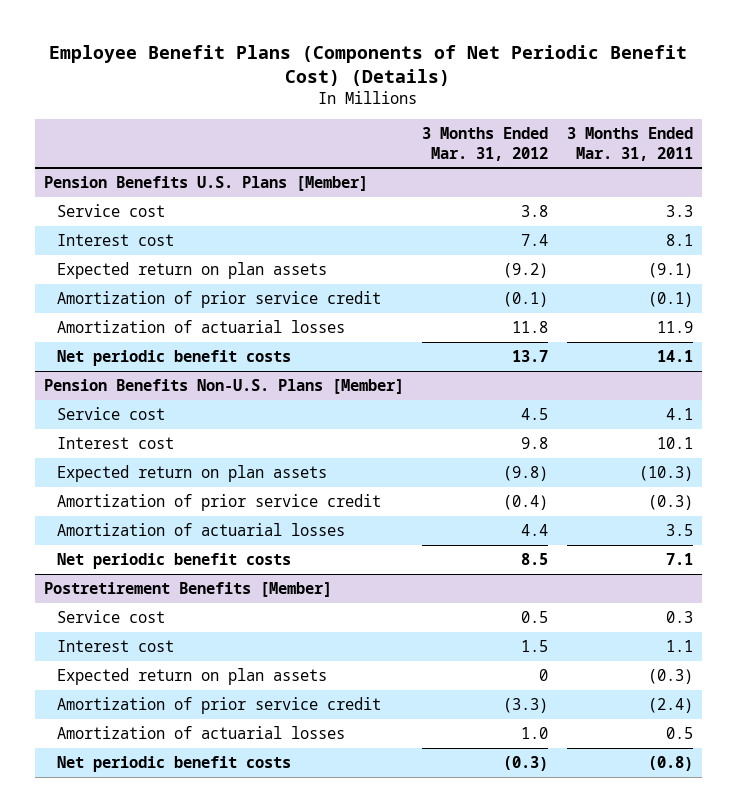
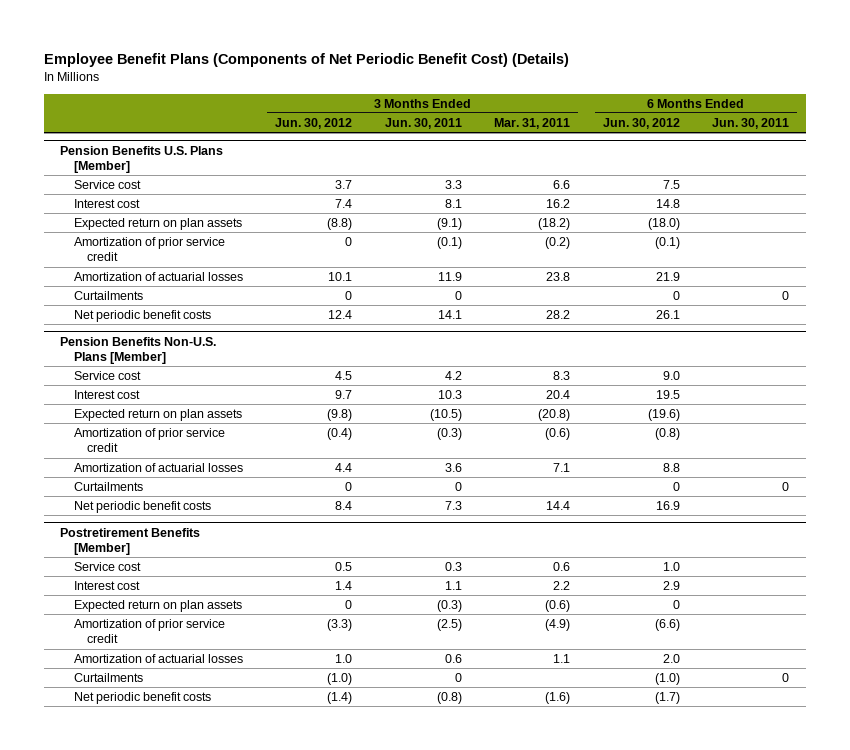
- | 3 Months Ended Mar. 31, 2012 | 3 Months Ended Mar. 31, 2011
+ | 3 Months Ended Jun. 30, 2012 | 3 Months Ended Jun. 30, 2011 | 3 Months Ended Mar. 31, 2011 | 6 Months Ended Jun. 30, 2012 | 6 Months Ended Jun. 30, 2011
@ Pension Benefits U.S. Plans [Member]
- Service cost | 3.8 | 3.3
- Interest cost | 7.4 | 8.1
- Expected return on plan assets | (9.2) | (9.1)
- Amortization of prior service credit | (0.1) | (0.1)
- Amortization of actuarial losses | 11.8 | 11.9
- Net periodic benefit costs | 13.7 | 14.1
+ Service cost | 3.7 | 3.3 | 6.6 | 7.5 |
+ Interest cost | 7.4 | 8.1 | 16.2 | 14.8 |
+ Expected return on plan assets | (8.8) | (9.1) | (18.2) | (18.0) |
+ Amortization of prior service credit | 0 | (0.1) | (0.2) | (0.1) |
+ Amortization of actuarial losses | 10.1 | 11.9 | 23.8 | 21.9 |
+ Curtailments | 0 | 0 | | 0 | 0
+ Net periodic benefit costs | 12.4 | 14.1 | 28.2 | 26.1 |
@ Pension Benefits Non-U.S. Plans [Member]
- Service cost | 4.5 | 4.1
- Interest cost | 9.8 | 10.1
- Expected return on plan assets | (9.8) | (10.3)
- Amortization of prior service credit | (0.4) | (0.3)
- Amortization of actuarial losses | 4.4 | 3.5
- Net periodic benefit costs | 8.5 | 7.1
+ Service cost | 4.5 | 4.2 | 8.3 | 9.0 |
+ Interest cost | 9.7 | 10.3 | 20.4 | 19.5 |
+ Expected return on plan assets | (9.8) | (10.5) | (20.8) | (19.6) |
+ Amortization of prior service credit | (0.4) | (0.3) | (0.6) | (0.8) |
+ Amortization of actuarial losses | 4.4 | 3.6 | 7.1 | 8.8 |
+ Curtailments | 0 | 0 | | 0 | 0
+ Net periodic benefit costs | 8.4 | 7.3 | 14.4 | 16.9 |
@ Postretirement Benefits [Member]
- Service cost | 0.5 | 0.3
- Interest cost | 1.5 | 1.1
- Expected return on plan assets | 0 | (0.3)
- Amortization of prior service credit | (3.3) | (2.4)
- Amortization of actuarial losses | 1.0 | 0.5
- Net periodic benefit costs | (0.3) | (0.8)
+ Service cost | 0.5 | 0.3 | 0.6 | 1.0 |
+ Interest cost | 1.4 | 1.1 | 2.2 | 2.9 |
+ Expected return on plan assets | 0 | (0.3) | (0.6) | 0 |
+ Amortization of prior service credit | (3.3) | (2.5) | (4.9) | (6.6) |
+ Amortization of actuarial losses | 1.0 | 0.6 | 1.1 | 2.0 |
+ Curtailments | (1.0) | 0 | | (1.0) | 0
+ Net periodic benefit costs | (1.4) | (0.8) | (1.6) | (1.7) |

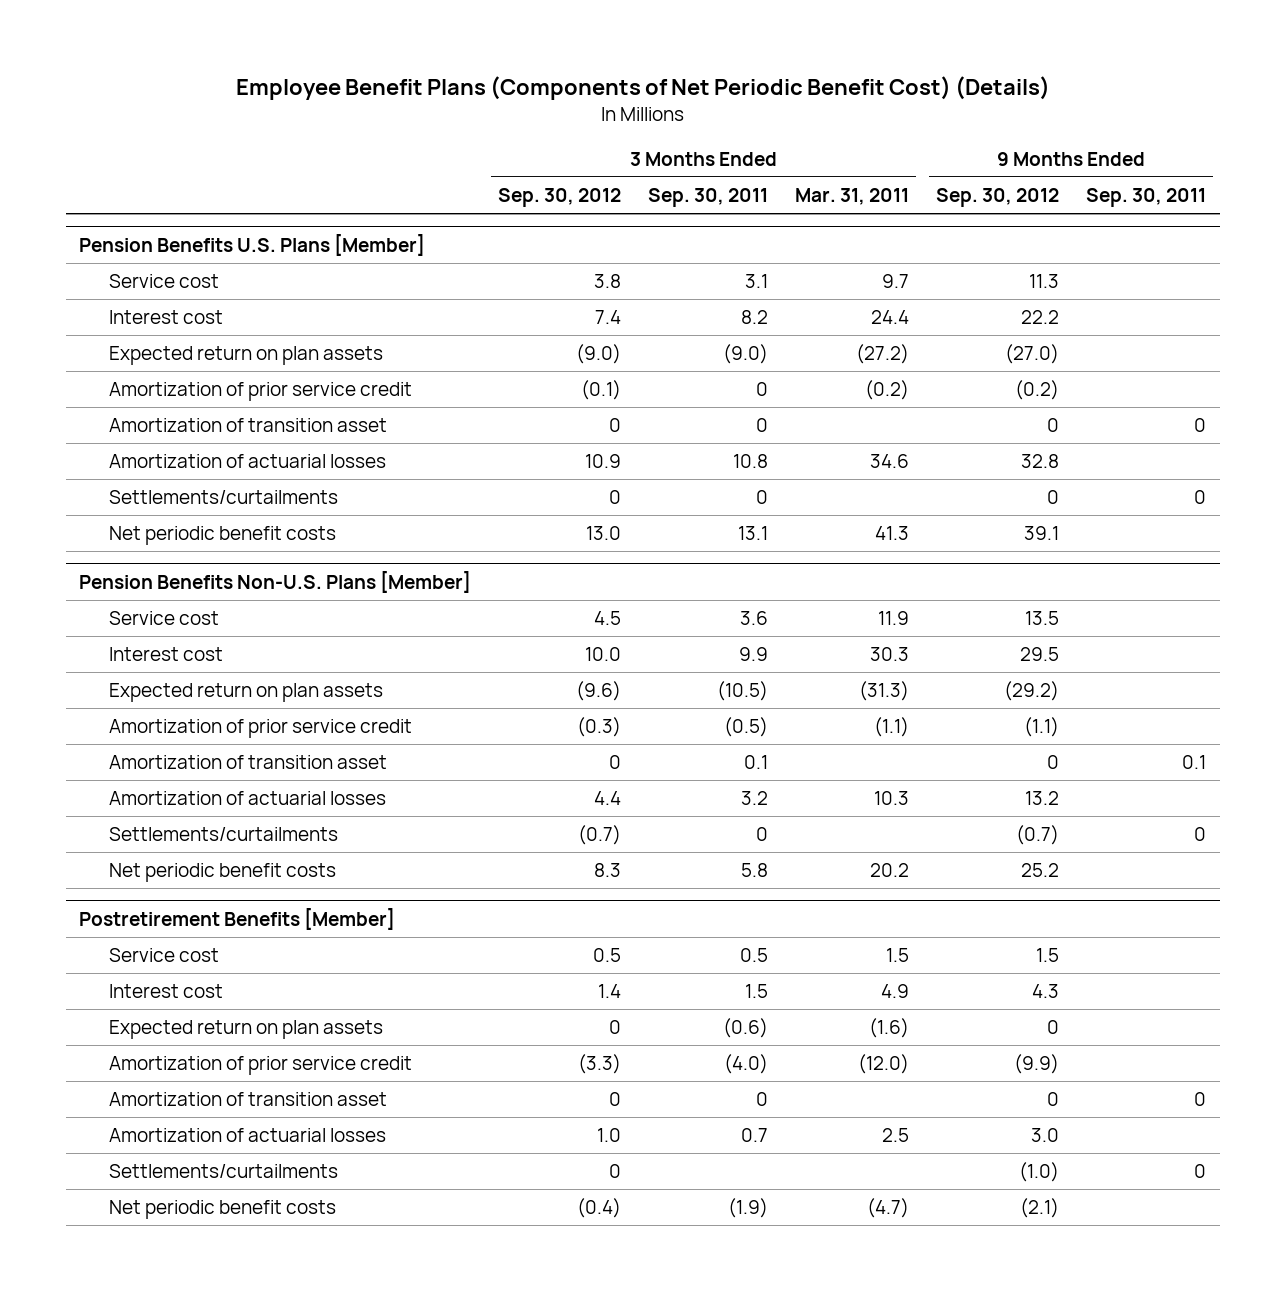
- | 3 Months Ended Jun. 30, 2012 | 3 Months Ended Jun. 30, 2011 | 3 Months Ended Mar. 31, 2011 | 6 Months Ended Jun. 30, 2012 | 6 Months Ended Jun. 30, 2011
+ | 3 Months Ended Sep. 30, 2012 | 3 Months Ended Sep. 30, 2011 | 3 Months Ended Mar. 31, 2011 | 9 Months Ended Sep. 30, 2012 | 9 Months Ended Sep. 30, 2011
@ Pension Benefits U.S. Plans [Member]
- Service cost | 3.7 | 3.3 | 6.6 | 7.5 |
- Interest cost | 7.4 | 8.1 | 16.2 | 14.8 |
- Expected return on plan assets | (8.8) | (9.1) | (18.2) | (18.0) |
+ Service cost | 3.8 | 3.1 | 9.7 | 11.3 |
+ Interest cost | 7.4 | 8.2 | 24.4 | 22.2 |
+ Expected return on plan assets | (9.0) | (9.0) | (27.2) | (27.0) |
- Amortization of actuarial losses | 10.1 | 11.9 | 23.8 | 21.9 |
- Curtailments | 0 | 0 | | 0 | 0
- Net periodic benefit costs | 12.4 | 14.1 | 28.2 | 26.1 |
+ Amortization of transition asset | 0 | 0 | | 0 | 0
+ Amortization of actuarial losses | 10.9 | 10.8 | 34.6 | 32.8 |
+ Settlements/curtailments | 0 | 0 | | 0 | 0
+ Net periodic benefit costs | 13.0 | 13.1 | 41.3 | 39.1 |
@ Pension Benefits Non-U.S. Plans [Member]
- Service cost | 4.5 | 4.2 | 8.3 | 9.0 |
- Interest cost | 9.7 | 10.3 | 20.4 | 19.5 |
- Expected return on plan assets | (9.8) | (10.5) | (20.8) | (19.6) |
- Amortization of prior service credit | (0.4) | (0.3) | (0.6) | (0.8) |
- Amortization of actuarial losses | 4.4 | 3.6 | 7.1 | 8.8 |
- Curtailments | 0 | 0 | | 0 | 0
- Net periodic benefit costs | 8.4 | 7.3 | 14.4 | 16.9 |
+ Service cost | 4.5 | 3.6 | 11.9 | 13.5 |
+ Interest cost | 10.0 | 9.9 | 30.3 | 29.5 |
+ Expected return on plan assets | (9.6) | (10.5) | (31.3) | (29.2) |
+ Amortization of prior service credit | (0.3) | (0.5) | (1.1) | (1.1) |
+ Amortization of transition asset | 0 | 0.1 | | 0 | 0.1
+ Amortization of actuarial losses | 4.4 | 3.2 | 10.3 | 13.2 |
+ Settlements/curtailments | (0.7) | 0 | | (0.7) | 0
+ Net periodic benefit costs | 8.3 | 5.8 | 20.2 | 25.2 |
@ Postretirement Benefits [Member]
- Service cost | 0.5 | 0.3 | 0.6 | 1.0 |
- Interest cost | 1.4 | 1.1 | 2.2 | 2.9 |
- Expected return on plan assets | 0 | (0.3) | (0.6) | 0 |
- Amortization of prior service credit | (3.3) | (2.5) | (4.9) | (6.6) |
- Amortization of actuarial losses | 1.0 | 0.6 | 1.1 | 2.0 |
- Curtailments | (1.0) | 0 | | (1.0) | 0
- Net periodic benefit costs | (1.4) | (0.8) | (1.6) | (1.7) |
+ Service cost | 0.5 | 0.5 | 1.5 | 1.5 |
+ Interest cost | 1.4 | 1.5 | 4.9 | 4.3 |
+ Expected return on plan assets | 0 | (0.6) | (1.6) | 0 |
+ Amortization of prior service credit | (3.3) | (4.0) | (12.0) | (9.9) |
+ Amortization of transition asset | 0 | 0 | | 0 | 0
+ Amortization of actuarial losses | 1.0 | 0.7 | 2.5 | 3.0 |
+ Settlements/curtailments | 0 | | | (1.0) | 0
+ Net periodic benefit costs | (0.4) | (1.9) | (4.7) | (2.1) |

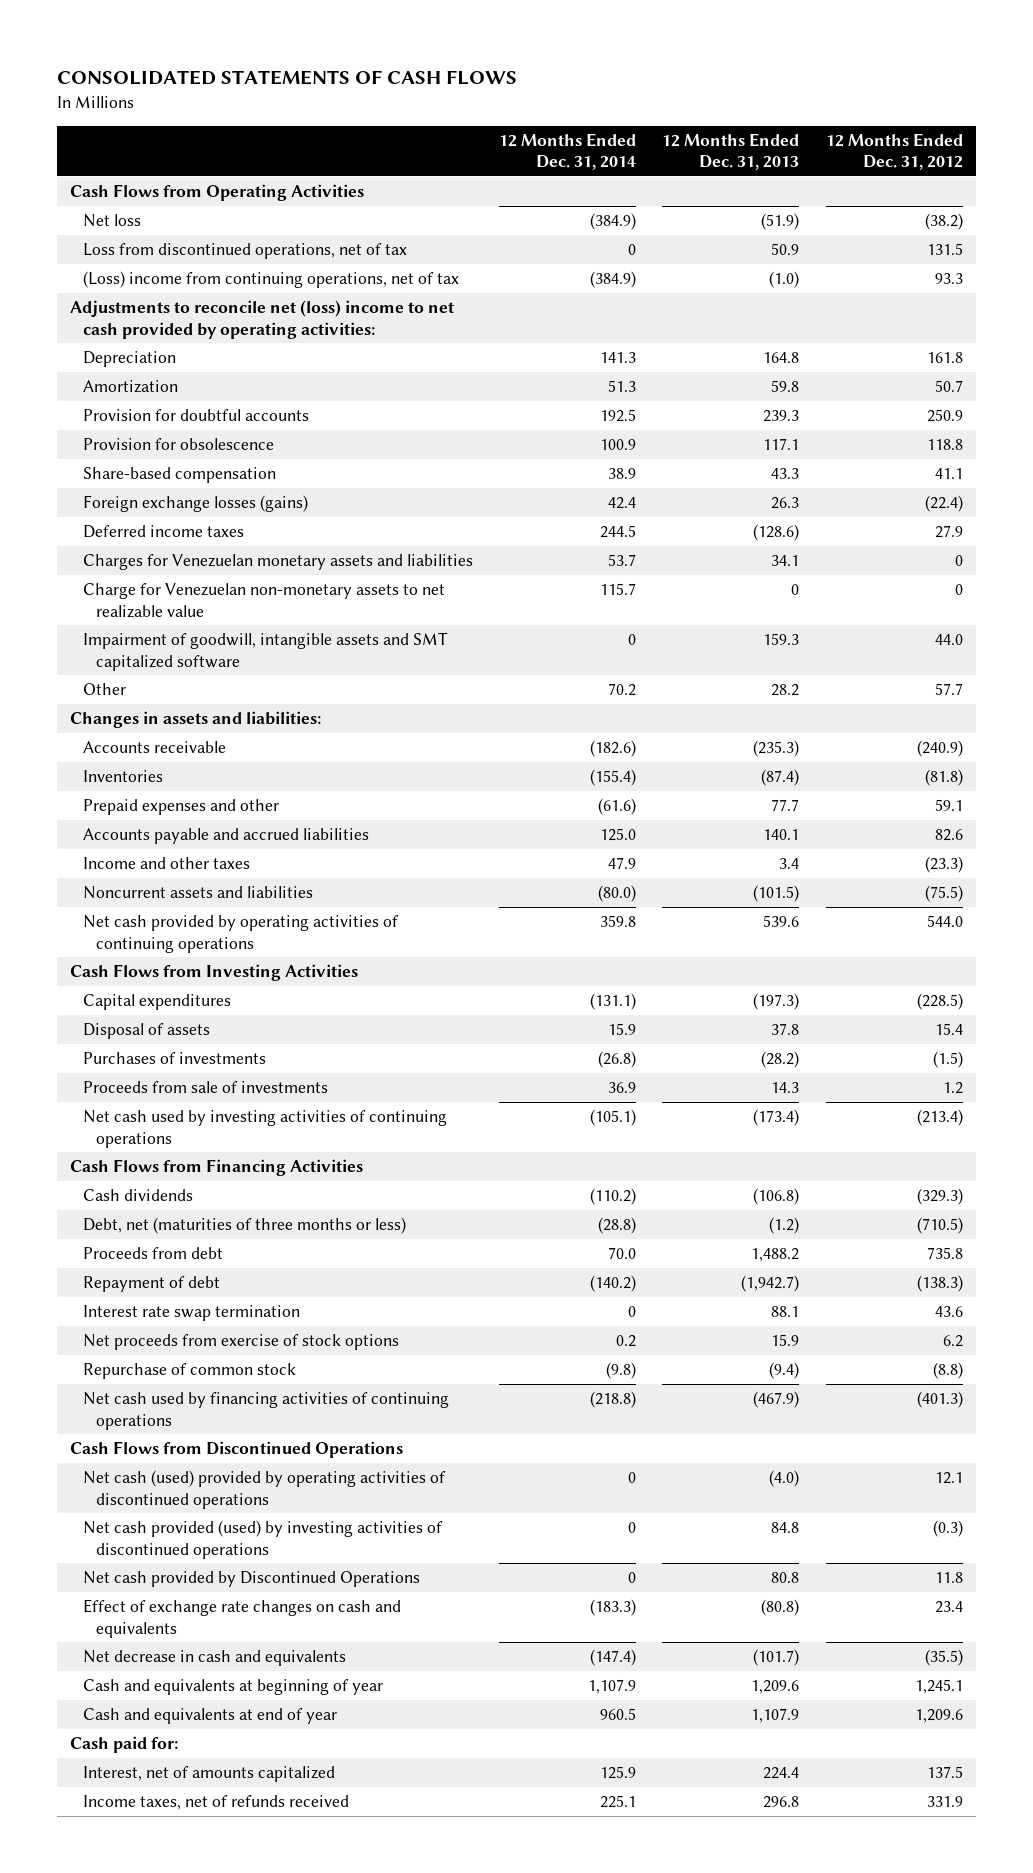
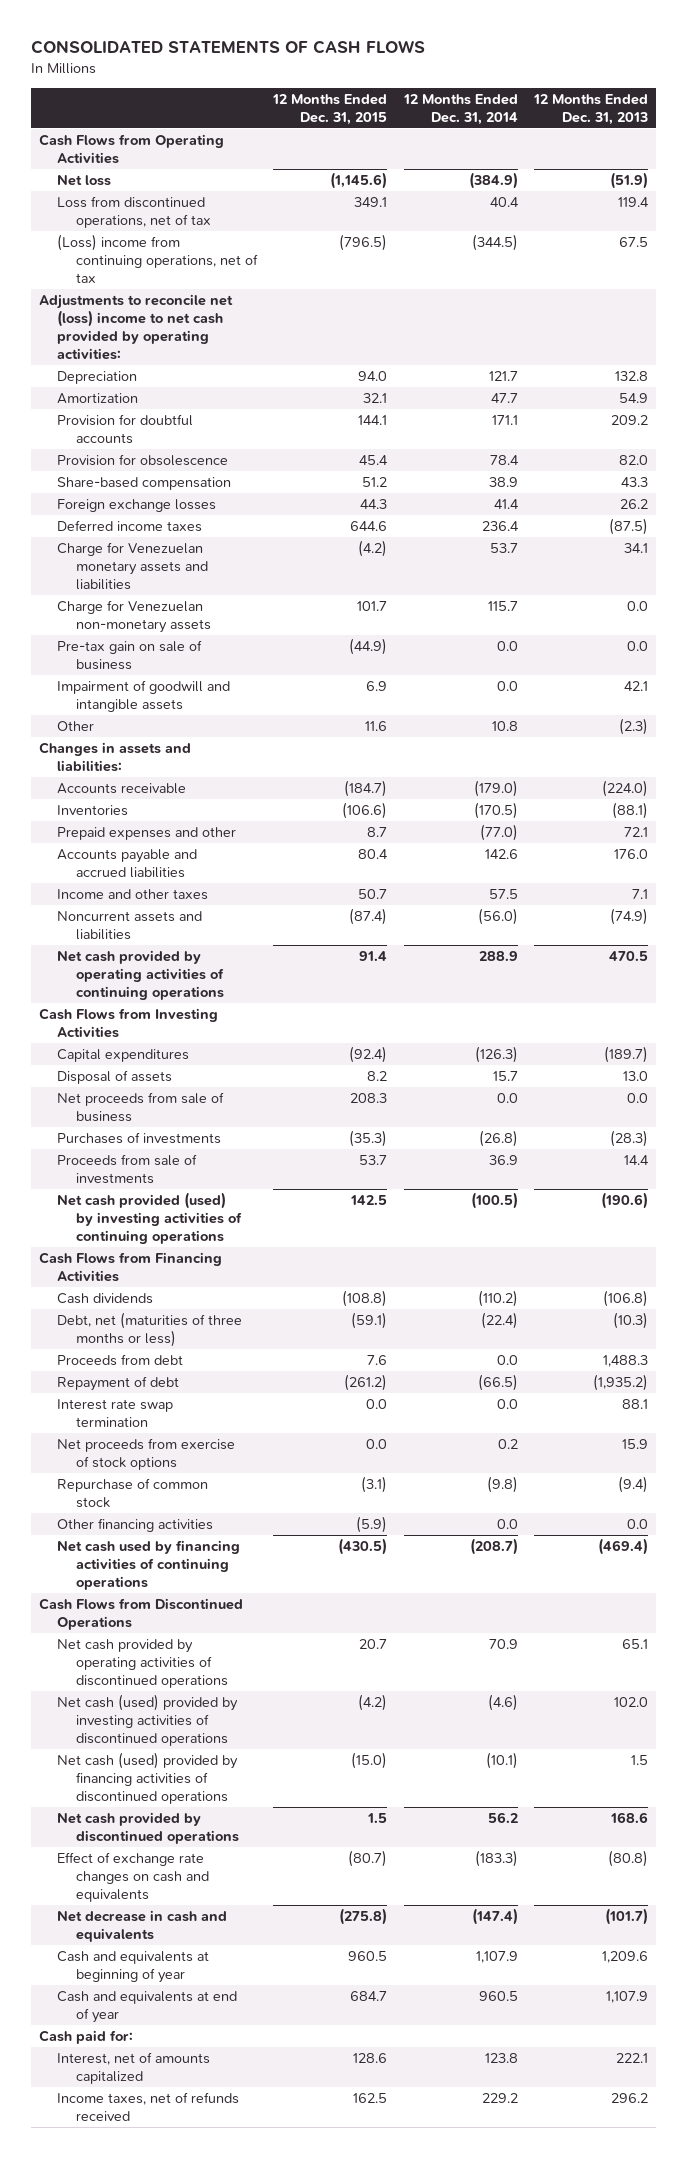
- | 12 Months Ended Dec. 31, 2014 | 12 Months Ended Dec. 31, 2013 | 12 Months Ended Dec. 31, 2012
+ | 12 Months Ended Dec. 31, 2015 | 12 Months Ended Dec. 31, 2014 | 12 Months Ended Dec. 31, 2013
- Loss from discontinued operations, net of tax | 0 | 50.9 | 131.5
- (Loss) income from continuing operations, net of tax | (384.9) | (1.0) | 93.3
+ Loss from discontinued operations, net of tax | 349.1 | 40.4 | 119.4
+ (Loss) income from continuing operations, net of tax | (796.5) | (344.5) | 67.5
- Depreciation | 141.3 | 164.8 | 161.8
- Amortization | 51.3 | 59.8 | 50.7
- Provision for doubtful accounts | 192.5 | 239.3 | 250.9
- Provision for obsolescence | 100.9 | 117.1 | 118.8
+ Depreciation | 94.0 | 121.7 | 132.8
+ Amortization | 32.1 | 47.7 | 54.9
+ Provision for doubtful accounts | 144.1 | 171.1 | 209.2
+ Provision for obsolescence | 45.4 | 78.4 | 82.0
- Foreign exchange losses (gains) | 42.4 | 26.3 | (22.4)
- Deferred income taxes | 244.5 | (128.6) | 27.9
- Charges for Venezuelan monetary assets and liabilities | 53.7 | 34.1 | 0
- Charge for Venezuelan non-monetary assets to net realizable value | 115.7 | 0 | 0
- Impairment of goodwill, intangible assets and SMT capitalized software | 0 | 159.3 | 44.0
- Other | 70.2 | 28.2 | 57.7
+ Foreign exchange losses | 44.3 | 41.4 | 26.2
+ Deferred income taxes | 644.6 | 236.4 | (87.5)
+ Charge for Venezuelan monetary assets and liabilities | (4.2) | 53.7 | 34.1
+ Charge for Venezuelan non-monetary assets | 101.7 | 115.7 | 0.0
+ Pre-tax gain on sale of business | (44.9) | 0.0 | 0.0
+ Impairment of goodwill and intangible assets | 6.9 | 0.0 | 42.1
+ Other | 11.6 | 10.8 | (2.3)
- Accounts receivable | (182.6) | (235.3) | (240.9)
- Inventories | (155.4) | (87.4) | (81.8)
- Prepaid expenses and other | (61.6) | 77.7 | 59.1
- Accounts payable and accrued liabilities | 125.0 | 140.1 | 82.6
- Income and other taxes | 47.9 | 3.4 | (23.3)
- Noncurrent assets and liabilities | (80.0) | (101.5) | (75.5)
- Net cash provided by operating activities of continuing operations | 359.8 | 539.6 | 544.0
+ Accounts receivable | (184.7) | (179.0) | (224.0)
+ Inventories | (106.6) | (170.5) | (88.1)
+ Prepaid expenses and other | 8.7 | (77.0) | 72.1
+ Accounts payable and accrued liabilities | 80.4 | 142.6 | 176.0
+ Income and other taxes | 50.7 | 57.5 | 7.1
+ Noncurrent assets and liabilities | (87.4) | (56.0) | (74.9)
+ Net cash provided by operating activities of continuing operations | 91.4 | 288.9 | 470.5
- Capital expenditures | (131.1) | (197.3) | (228.5)
- Disposal of assets | 15.9 | 37.8 | 15.4
- Purchases of investments | (26.8) | (28.2) | (1.5)
- Proceeds from sale of investments | 36.9 | 14.3 | 1.2
- Net cash used by investing activities of continuing operations | (105.1) | (173.4) | (213.4)
+ Capital expenditures | (92.4) | (126.3) | (189.7)
+ Disposal of assets | 8.2 | 15.7 | 13.0
+ Net proceeds from sale of business | 208.3 | 0.0 | 0.0
+ Purchases of investments | (35.3) | (26.8) | (28.3)
+ Proceeds from sale of investments | 53.7 | 36.9 | 14.4
+ Net cash provided (used) by investing activities of continuing operations | 142.5 | (100.5) | (190.6)
- Debt, net (maturities of three months or less) | (28.8) | (1.2) | (710.5)
- Proceeds from debt | 70.0 | 1,488.2 | 735.8
- Repayment of debt | (140.2) | (1,942.7) | (138.3)
- Interest rate swap termination | 0 | 88.1 | 43.6
+ Debt, net (maturities of three months or less) | (59.1) | (22.4) | (10.3)
+ Proceeds from debt | 7.6 | 0.0 | 1,488.3
+ Repayment of debt | (261.2) | (66.5) | (1,935.2)
+ Interest rate swap termination | 0.0 | 0.0 | 88.1
- Net cash used by financing activities of continuing operations | (218.8) | (467.9) | (401.3)
+ Other financing activities | (5.9) | 0.0 | 0.0
+ Net cash used by financing activities of continuing operations | (430.5) | (208.7) | (469.4)
- Net cash (used) provided by operating activities of discontinued operations | 0 | (4.0) | 12.1
- Net cash provided (used) by investing activities of discontinued operations | 0 | 84.8 | (0.3)
- Net cash provided by Discontinued Operations | 0 | 80.8 | 11.8
+ Net cash provided by operating activities of discontinued operations | 20.7 | 70.9 | 65.1
+ Net cash (used) provided by investing activities of discontinued operations | (4.2) | (4.6) | 102.0
+ Net cash (used) provided by financing activities of discontinued operations | (15.0) | (10.1) | 1.5
+ Net cash provided by discontinued operations | 1.5 | 56.2 | 168.6
- Interest, net of amounts capitalized | 125.9 | 224.4 | 137.5
- Income taxes, net of refunds received | 225.1 | 296.8 | 331.9
+ Interest, net of amounts capitalized | 128.6 | 123.8 | 222.1
+ Income taxes, net of refunds received | 162.5 | 229.2 | 296.2

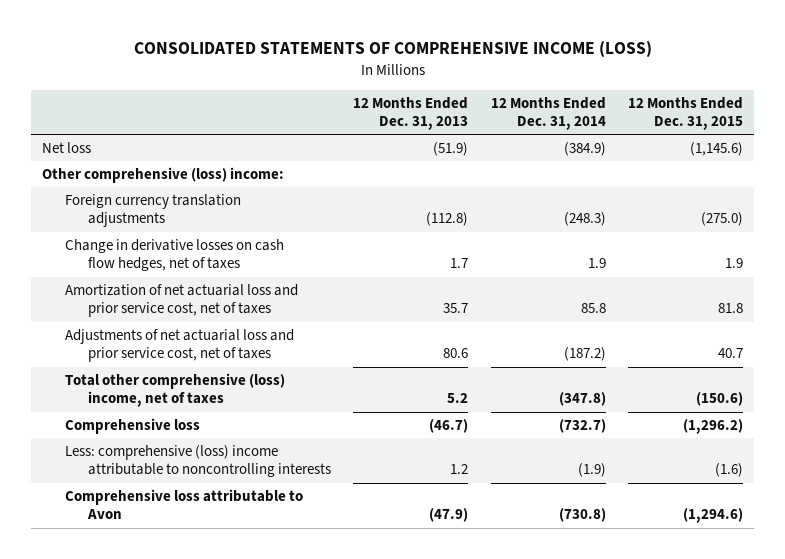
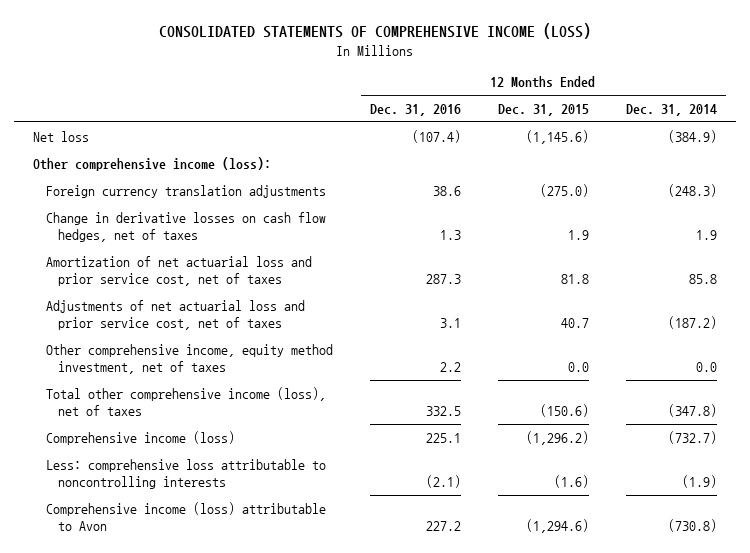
- | 12 Months Ended Dec. 31, 2013 | 12 Months Ended Dec. 31, 2014 | 12 Months Ended Dec. 31, 2015
+ | 12 Months Ended Dec. 31, 2016 | 12 Months Ended Dec. 31, 2015 | 12 Months Ended Dec. 31, 2014
- Other comprehensive (loss) income:
+ Other comprehensive income (loss):
- Total other comprehensive (loss) income, net of taxes | 5.2 | (347.8) | (150.6)
- Comprehensive loss | (46.7) | (732.7) | (1,296.2)
- Less: comprehensive (loss) income attributable to noncontrolling interests | 1.2 | (1.9) | (1.6)
- Comprehensive loss attributable to Avon | (47.9) | (730.8) | (1,294.6)
+ Other comprehensive income, equity method investment, net of taxes | 2.2 | 0.0 | 0.0
+ Total other comprehensive income (loss), net of taxes | 332.5 | (150.6) | (347.8)
+ Comprehensive income (loss) | 225.1 | (1,296.2) | (732.7)
+ Less: comprehensive loss attributable to noncontrolling interests | (2.1) | (1.6) | (1.9)
+ Comprehensive income (loss) attributable to Avon | 227.2 | (1,294.6) | (730.8)

